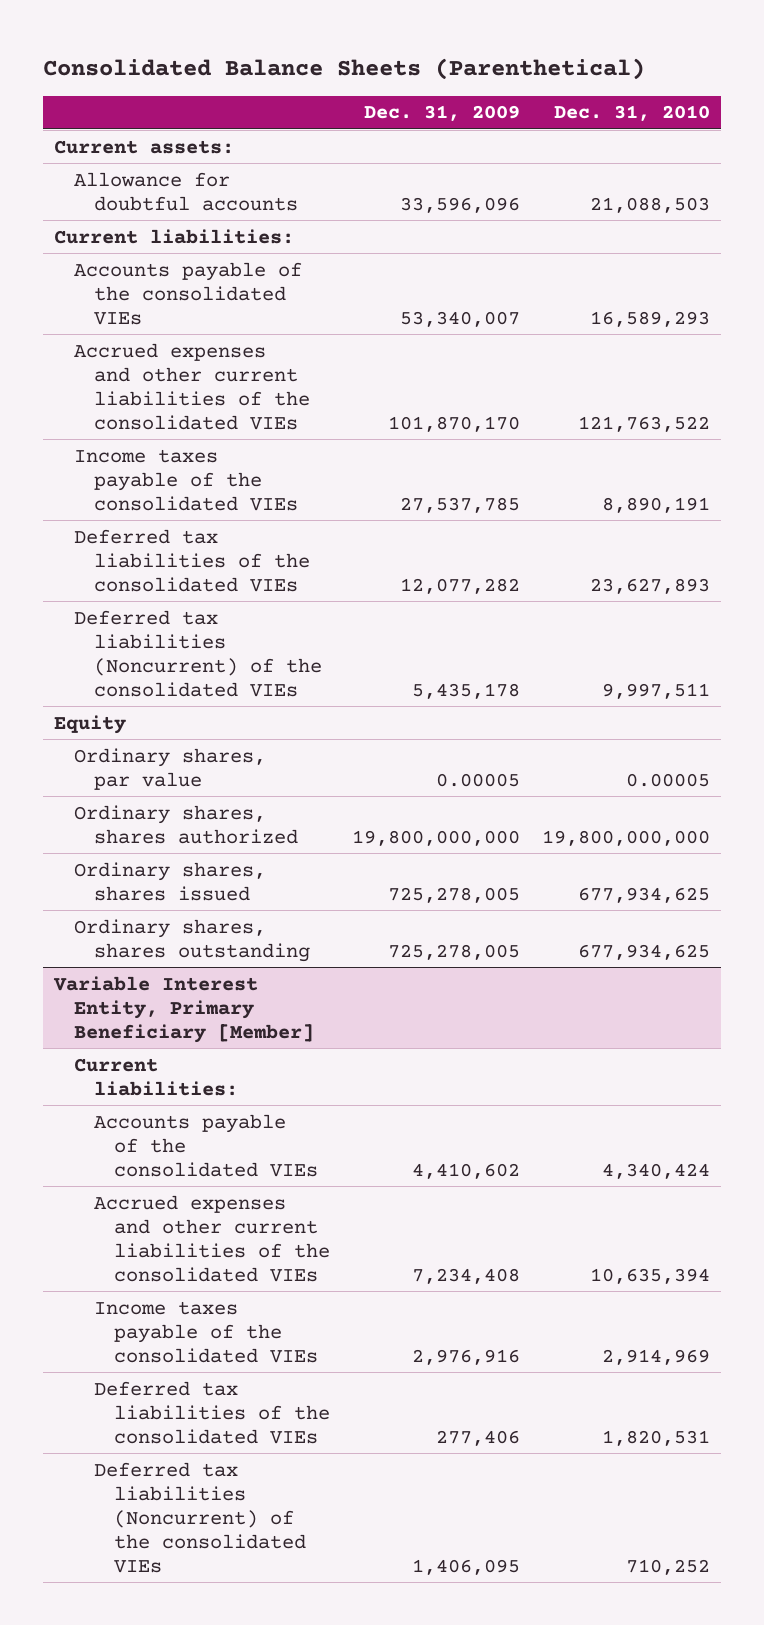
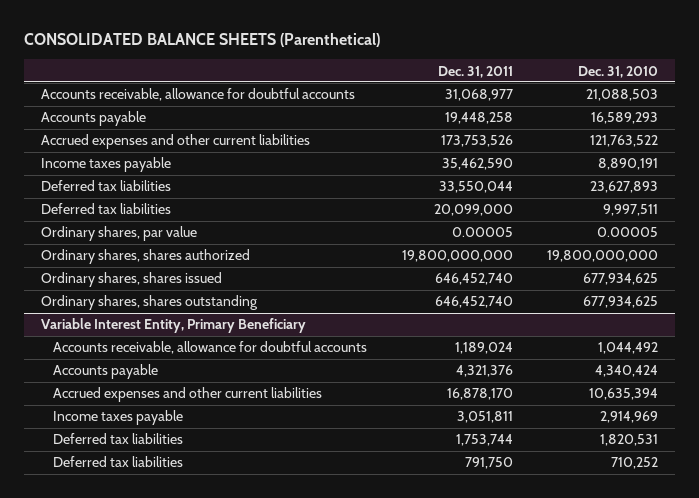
- Consolidated Balance Sheets (Parenthetical)
+ CONSOLIDATED BALANCE SHEETS (Parenthetical)
- | Dec. 31, 2009 | Dec. 31, 2010
+ | Dec. 31, 2011 | Dec. 31, 2010
- Current assets:
- Allowance for doubtful accounts | 33,596,096 | 21,088,503
- Current liabilities:
- Accounts payable of the consolidated VIEs | 53,340,007 | 16,589,293
- Accrued expenses and other current liabilities of the consolidated VIEs | 101,870,170 | 121,763,522
- Income taxes payable of the consolidated VIEs | 27,537,785 | 8,890,191
- Deferred tax liabilities of the consolidated VIEs | 12,077,282 | 23,627,893
- Deferred tax liabilities (Noncurrent) of the consolidated VIEs | 5,435,178 | 9,997,511
- Equity
+ Accounts receivable, allowance for doubtful accounts | 31,068,977 | 21,088,503
+ Accounts payable | 19,448,258 | 16,589,293
+ Accrued expenses and other current liabilities | 173,753,526 | 121,763,522
+ Income taxes payable | 35,462,590 | 8,890,191
+ Deferred tax liabilities | 33,550,044 | 23,627,893
+ Deferred tax liabilities | 20,099,000 | 9,997,511
- Variable Interest Entity, Primary Beneficiary [Member]
- Current liabilities:
- Accounts payable of the consolidated VIEs | 4,410,602 | 4,340,424
- Accrued expenses and other current liabilities of the consolidated VIEs | 7,234,408 | 10,635,394
- Income taxes payable of the consolidated VIEs | 2,976,916 | 2,914,969
- Deferred tax liabilities of the consolidated VIEs | 277,406 | 1,820,531
- Deferred tax liabilities (Noncurrent) of the consolidated VIEs | 1,406,095 | 710,252
+ Variable Interest Entity, Primary Beneficiary
+ Accounts receivable, allowance for doubtful accounts | 1,189,024 | 1,044,492
+ Accounts payable | 4,321,376 | 4,340,424
+ Accrued expenses and other current liabilities | 16,878,170 | 10,635,394
+ Income taxes payable | 3,051,811 | 2,914,969
+ Deferred tax liabilities | 1,753,744 | 1,820,531
+ Deferred tax liabilities | 791,750 | 710,252

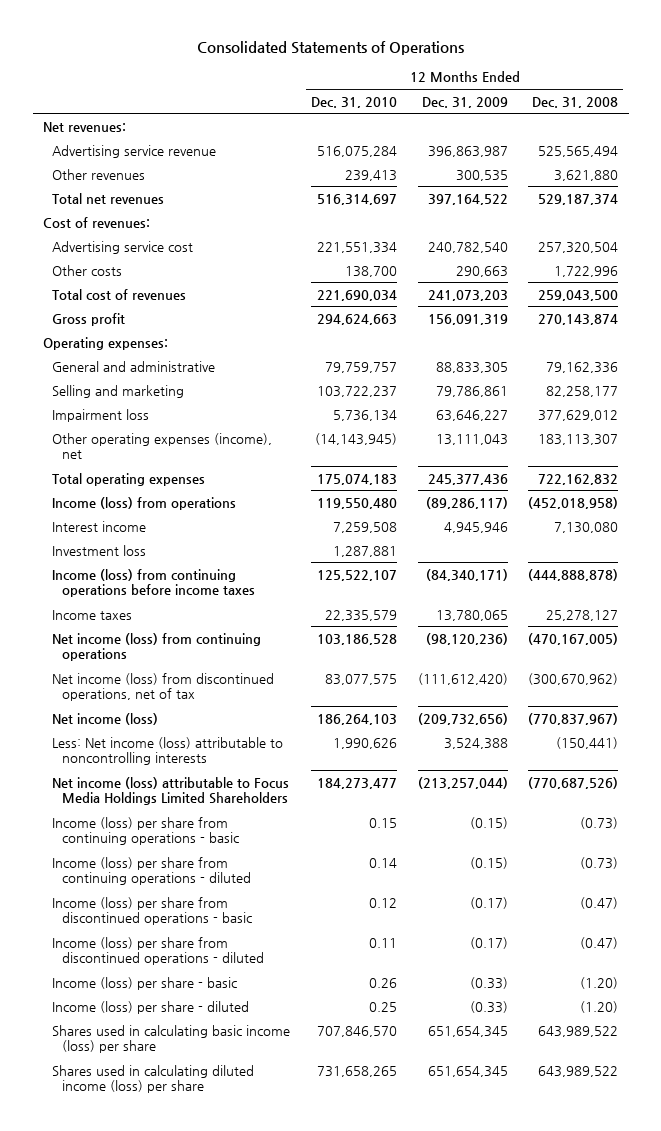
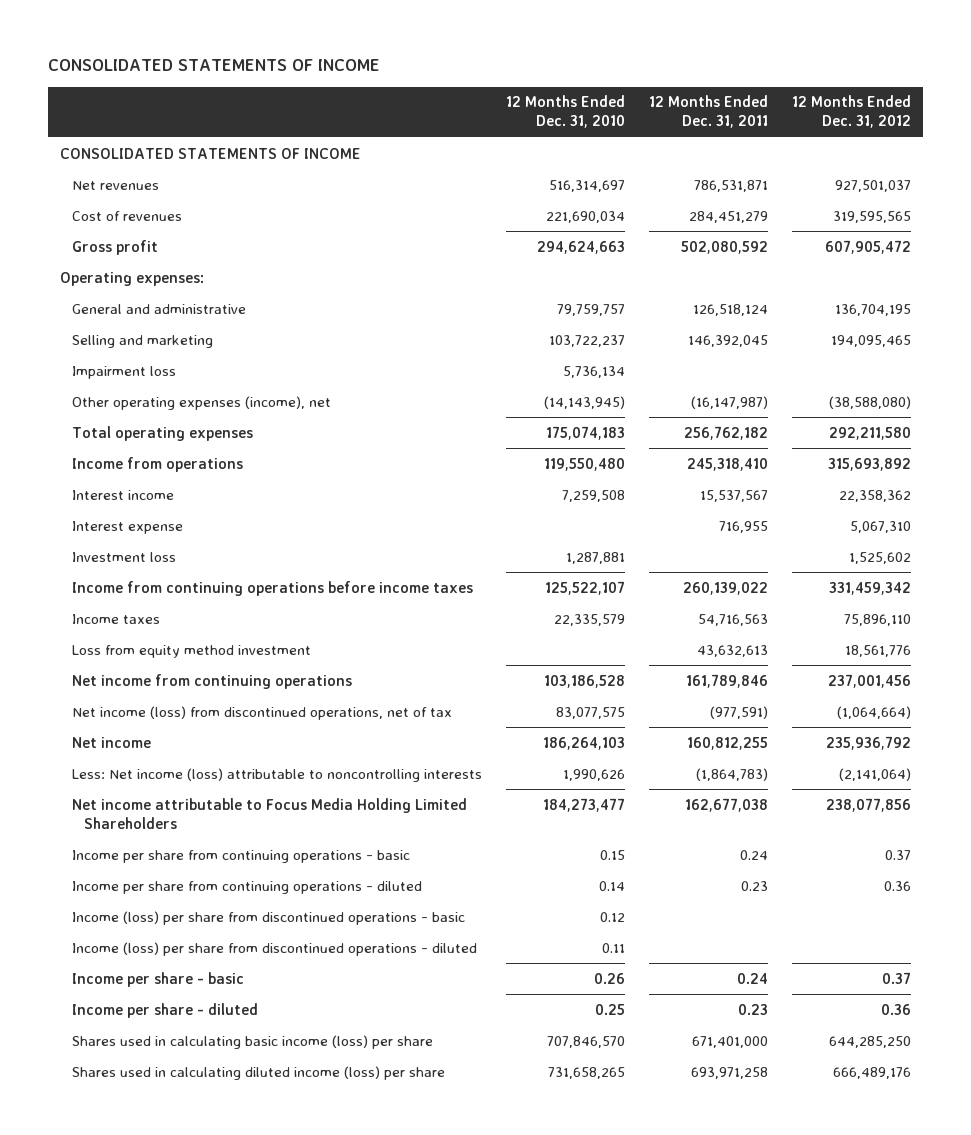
- Consolidated Statements of Operations
+ CONSOLIDATED STATEMENTS OF INCOME
- | 12 Months Ended Dec. 31, 2010 | 12 Months Ended Dec. 31, 2009 | 12 Months Ended Dec. 31, 2008
+ | 12 Months Ended Dec. 31, 2010 | 12 Months Ended Dec. 31, 2011 | 12 Months Ended Dec. 31, 2012
- Net revenues:
- Advertising service revenue | 516,075,284 | 396,863,987 | 525,565,494
- Other revenues | 239,413 | 300,535 | 3,621,880
- Total net revenues | 516,314,697 | 397,164,522 | 529,187,374
- Cost of revenues:
- Advertising service cost | 221,551,334 | 240,782,540 | 257,320,504
- Other costs | 138,700 | 290,663 | 1,722,996
- Total cost of revenues | 221,690,034 | 241,073,203 | 259,043,500
+ CONSOLIDATED STATEMENTS OF INCOME
+ Net revenues | 516,314,697 | 786,531,871 | 927,501,037
+ Cost of revenues | 221,690,034 | 284,451,279 | 319,595,565
- Income (loss) from operations | 119,550,480 | (89,286,117) | (452,018,958)
+ Income from operations | 119,550,480 | 245,318,410 | 315,693,892
+ Interest expense | | 716,955 | 5,067,310
- Income (loss) from continuing operations before income taxes | 125,522,107 | (84,340,171) | (444,888,878)
+ Income from continuing operations before income taxes | 125,522,107 | 260,139,022 | 331,459,342
- Net income (loss) from continuing operations | 103,186,528 | (98,120,236) | (470,167,005)
+ Loss from equity method investment | | 43,632,613 | 18,561,776
+ Net income from continuing operations | 103,186,528 | 161,789,846 | 237,001,456
- Net income (loss) | 186,264,103 | (209,732,656) | (770,837,967)
+ Net income | 186,264,103 | 160,812,255 | 235,936,792
- Net income (loss) attributable to Focus Media Holdings Limited Shareholders | 184,273,477 | (213,257,044) | (770,687,526)
- Income (loss) per share from continuing operations - basic | 0.15 | (0.15) | (0.73)
- Income (loss) per share from continuing operations - diluted | 0.14 | (0.15) | (0.73)
+ Net income attributable to Focus Media Holding Limited Shareholders | 184,273,477 | 162,677,038 | 238,077,856
+ Income per share from continuing operations - basic | 0.15 | 0.24 | 0.37
+ Income per share from continuing operations - diluted | 0.14 | 0.23 | 0.36
- Income (loss) per share - basic | 0.26 | (0.33) | (1.20)
- Income (loss) per share - diluted | 0.25 | (0.33) | (1.20)
+ Income per share - basic | 0.26 | 0.24 | 0.37
+ Income per share - diluted | 0.25 | 0.23 | 0.36

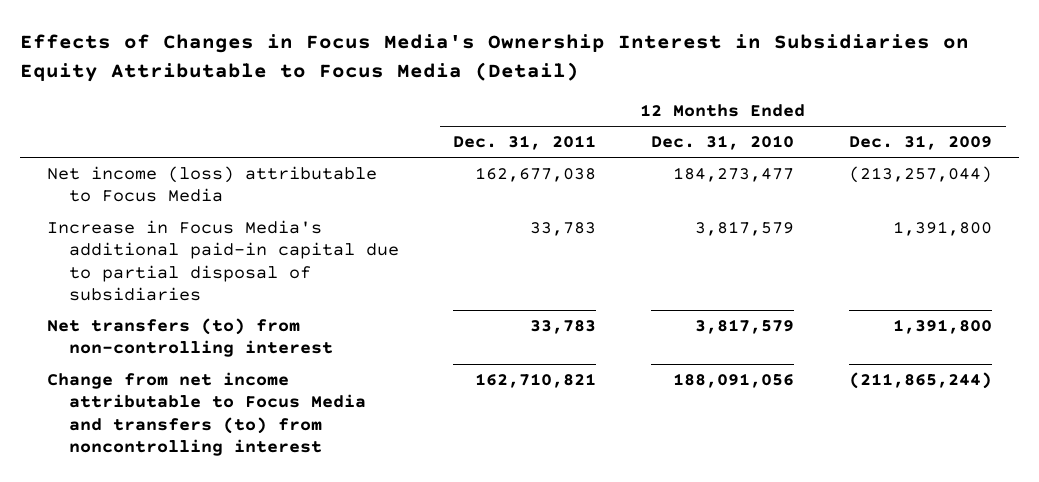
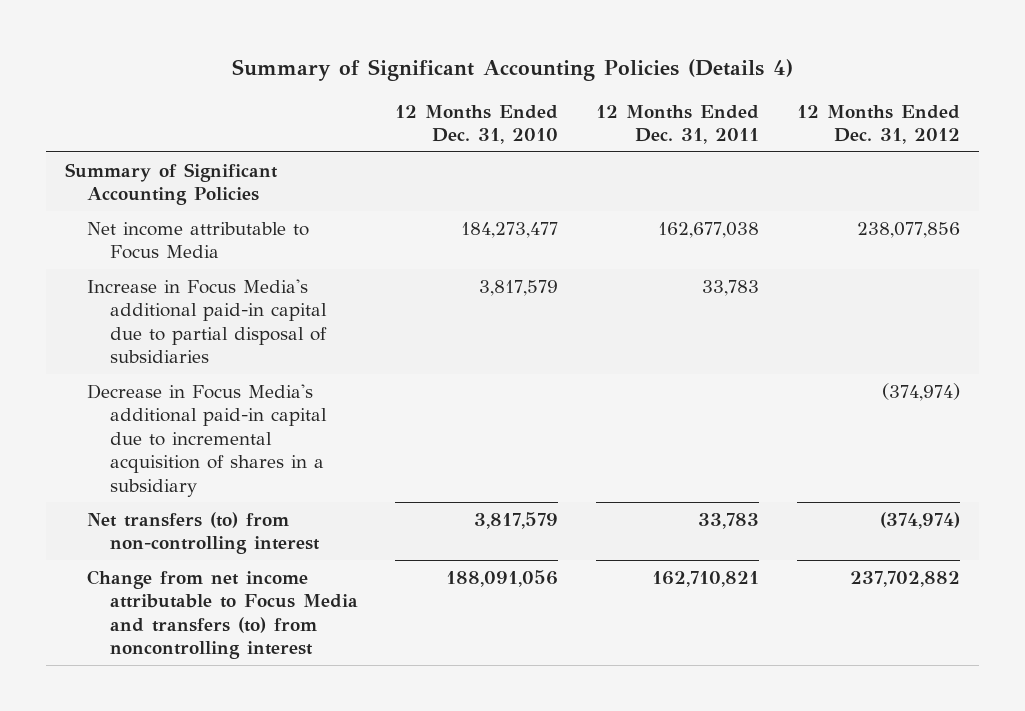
- Effects of Changes in Focus Media's Ownership Interest in Subsidiaries on Equity Attributable to Focus Media (Detail)
+ Summary of Significant Accounting Policies (Details 4)
- | 12 Months Ended Dec. 31, 2011 | 12 Months Ended Dec. 31, 2010 | 12 Months Ended Dec. 31, 2009
+ | 12 Months Ended Dec. 31, 2010 | 12 Months Ended Dec. 31, 2011 | 12 Months Ended Dec. 31, 2012
- Net income (loss) attributable to Focus Media | 162,677,038 | 184,273,477 | (213,257,044)
+ Summary of Significant Accounting Policies
+ Net income attributable to Focus Media | 184,273,477 | 162,677,038 | 238,077,856
+ Decrease in Focus Media's additional paid-in capital due to incremental acquisition of shares in a subsidiary | | | (374,974)

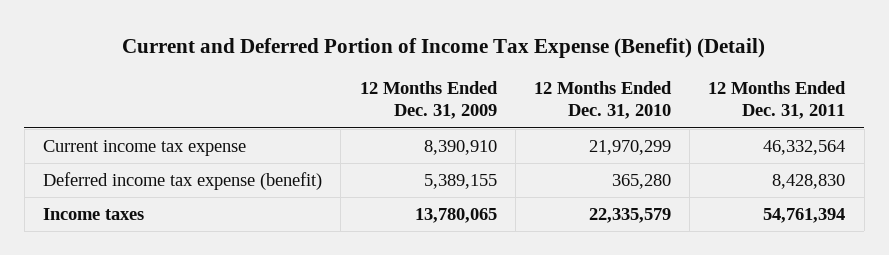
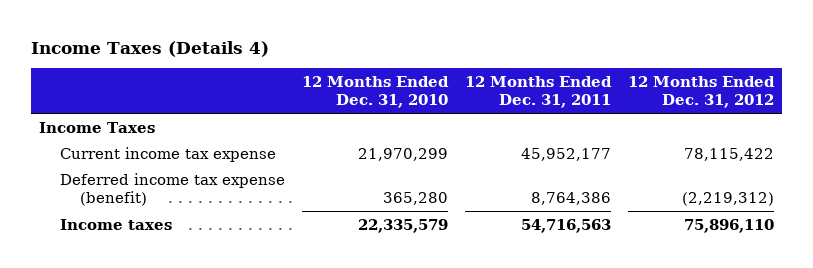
- Current and Deferred Portion of Income Tax Expense (Benefit) (Detail)
+ Income Taxes (Details 4)
- | 12 Months Ended Dec. 31, 2009 | 12 Months Ended Dec. 31, 2010 | 12 Months Ended Dec. 31, 2011
+ | 12 Months Ended Dec. 31, 2010 | 12 Months Ended Dec. 31, 2011 | 12 Months Ended Dec. 31, 2012
- Current income tax expense | 8,390,910 | 21,970,299 | 46,332,564
- Deferred income tax expense (benefit) | 5,389,155 | 365,280 | 8,428,830
- Income taxes | 13,780,065 | 22,335,579 | 54,761,394
+ Income Taxes
+ Current income tax expense | 21,970,299 | 45,952,177 | 78,115,422
+ Deferred income tax expense (benefit) | 365,280 | 8,764,386 | (2,219,312)
+ Income taxes | 22,335,579 | 54,716,563 | 75,896,110

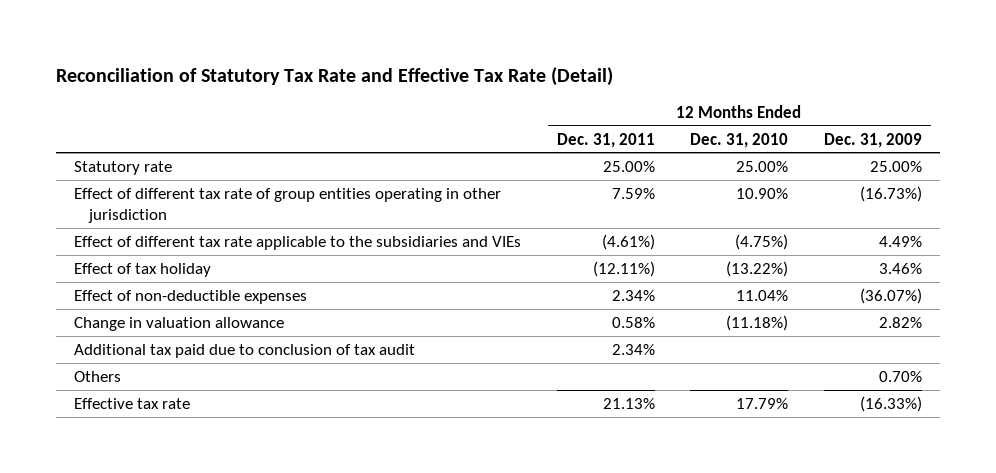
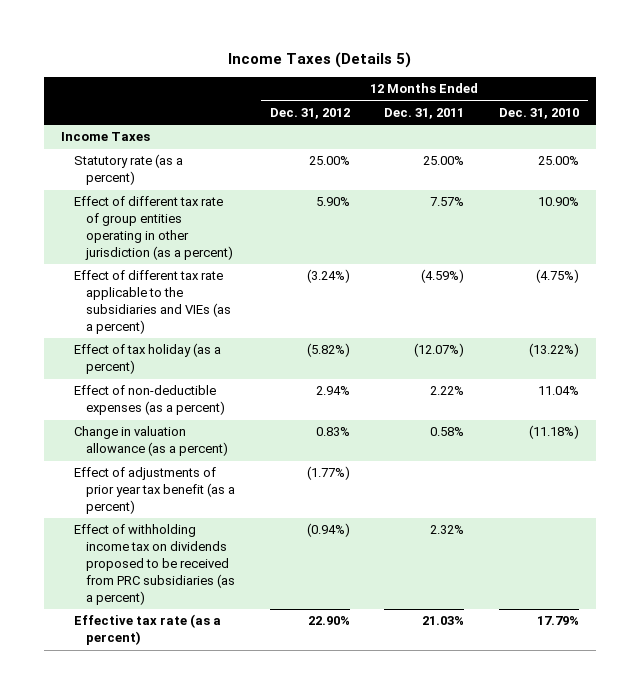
- Reconciliation of Statutory Tax Rate and Effective Tax Rate (Detail)
+ Income Taxes (Details 5)
- | 12 Months Ended Dec. 31, 2011 | 12 Months Ended Dec. 31, 2010 | 12 Months Ended Dec. 31, 2009
+ | 12 Months Ended Dec. 31, 2012 | 12 Months Ended Dec. 31, 2011 | 12 Months Ended Dec. 31, 2010
- Statutory rate | 25.00% | 25.00% | 25.00%
- Effect of different tax rate of group entities operating in other jurisdiction | 7.59% | 10.90% | (16.73%)
- Effect of different tax rate applicable to the subsidiaries and VIEs | (4.61%) | (4.75%) | 4.49%
- Effect of tax holiday | (12.11%) | (13.22%) | 3.46%
- Effect of non-deductible expenses | 2.34% | 11.04% | (36.07%)
- Change in valuation allowance | 0.58% | (11.18%) | 2.82%
- Additional tax paid due to conclusion of tax audit | 2.34% | |
- Others | | | 0.70%
- Effective tax rate | 21.13% | 17.79% | (16.33%)
+ Income Taxes
+ Statutory rate (as a percent) | 25.00% | 25.00% | 25.00%
+ Effect of different tax rate of group entities operating in other jurisdiction (as a percent) | 5.90% | 7.57% | 10.90%
+ Effect of different tax rate applicable to the subsidiaries and VIEs (as a percent) | (3.24%) | (4.59%) | (4.75%)
+ Effect of tax holiday (as a percent) | (5.82%) | (12.07%) | (13.22%)
+ Effect of non-deductible expenses (as a percent) | 2.94% | 2.22% | 11.04%
+ Change in valuation allowance (as a percent) | 0.83% | 0.58% | (11.18%)
+ Effect of adjustments of prior year tax benefit (as a percent) | (1.77%) | |
+ Effect of withholding income tax on dividends proposed to be received from PRC subsidiaries (as a percent) | (0.94%) | 2.32% |
+ Effective tax rate (as a percent) | 22.90% | 21.03% | 17.79%

